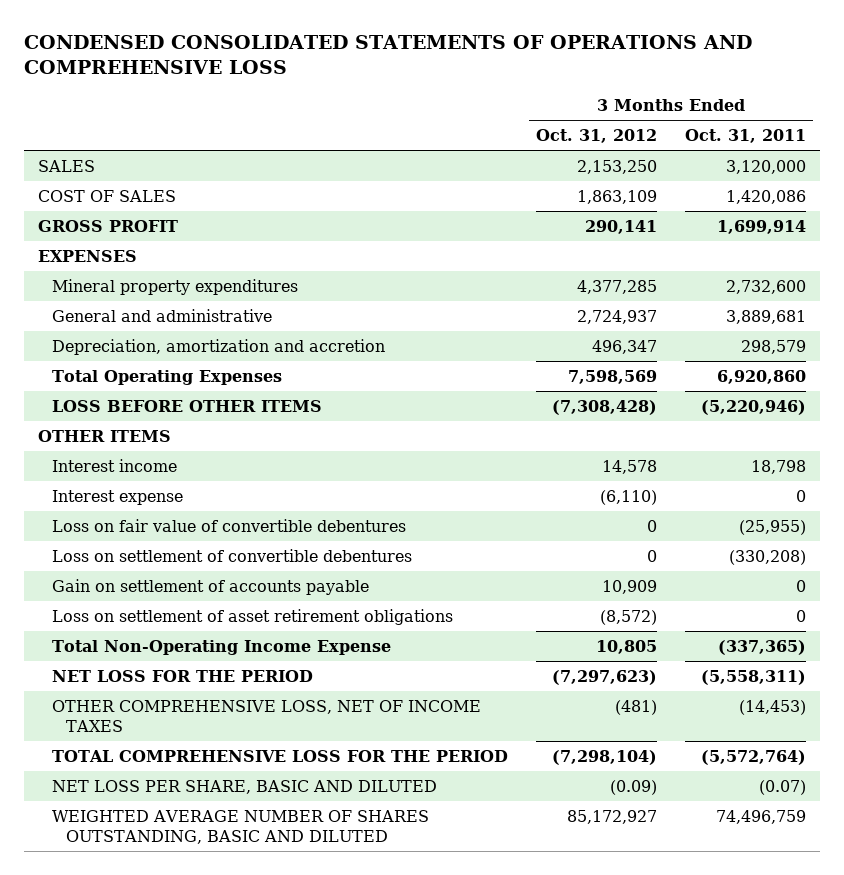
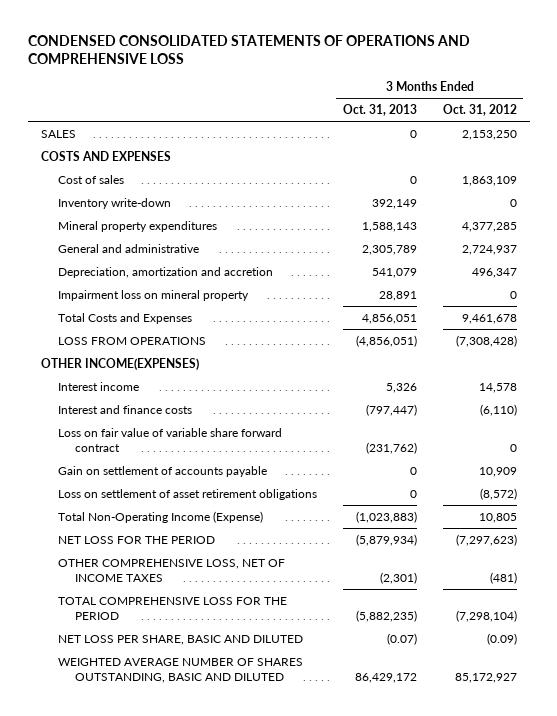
- | 3 Months Ended Oct. 31, 2012 | 3 Months Ended Oct. 31, 2011
+ | 3 Months Ended Oct. 31, 2013 | 3 Months Ended Oct. 31, 2012
- COST OF SALES | 1,863,109 | 1,420,086
- GROSS PROFIT | 290,141 | 1,699,914
- EXPENSES
+ COSTS AND EXPENSES
+ Cost of sales | 0 | 1,863,109
+ Inventory write-down | 392,149 | 0
- Total Operating Expenses | 7,598,569 | 6,920,860
- LOSS BEFORE OTHER ITEMS | (7,308,428) | (5,220,946)
- OTHER ITEMS
+ Impairment loss on mineral property | 28,891 | 0
+ Total Costs and Expenses | 4,856,051 | 9,461,678
+ LOSS FROM OPERATIONS | (4,856,051) | (7,308,428)
+ OTHER INCOME(EXPENSES)
- Interest expense | (6,110) | 0
- Loss on fair value of convertible debentures | 0 | (25,955)
- Loss on settlement of convertible debentures | 0 | (330,208)
+ Interest and finance costs | (797,447) | (6,110)
+ Loss on fair value of variable share forward contract | (231,762) | 0
- Total Non-Operating Income Expense | 10,805 | (337,365)
+ Total Non-Operating Income (Expense) | (1,023,883) | 10,805

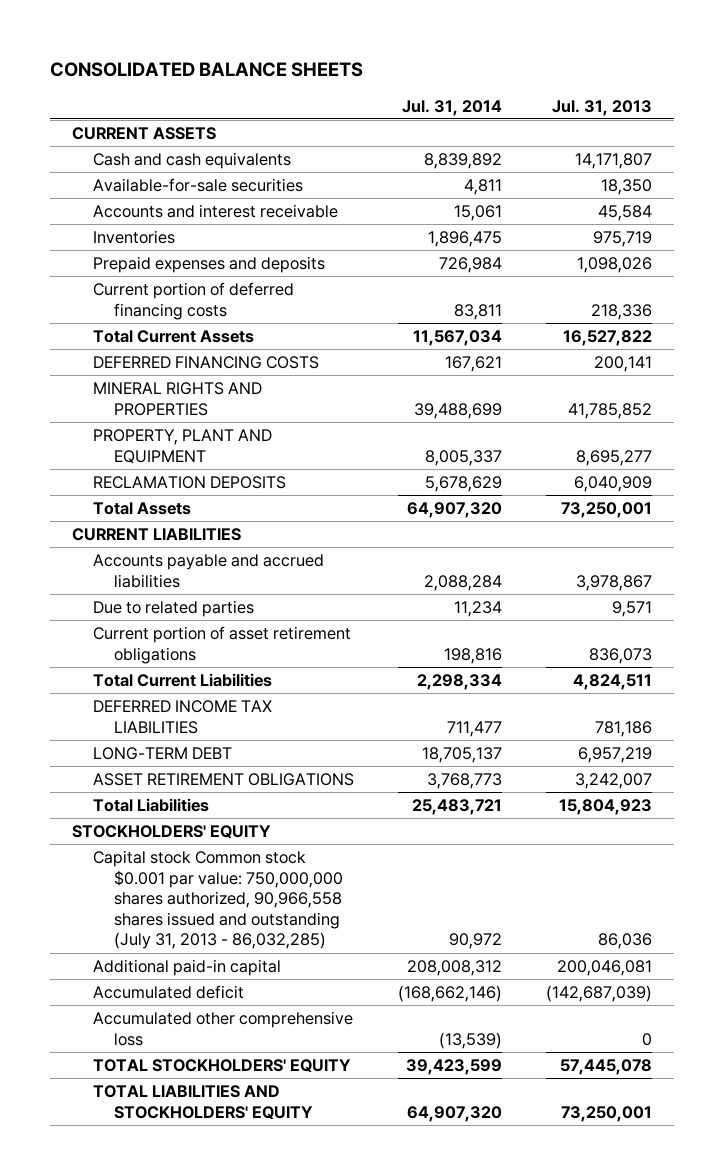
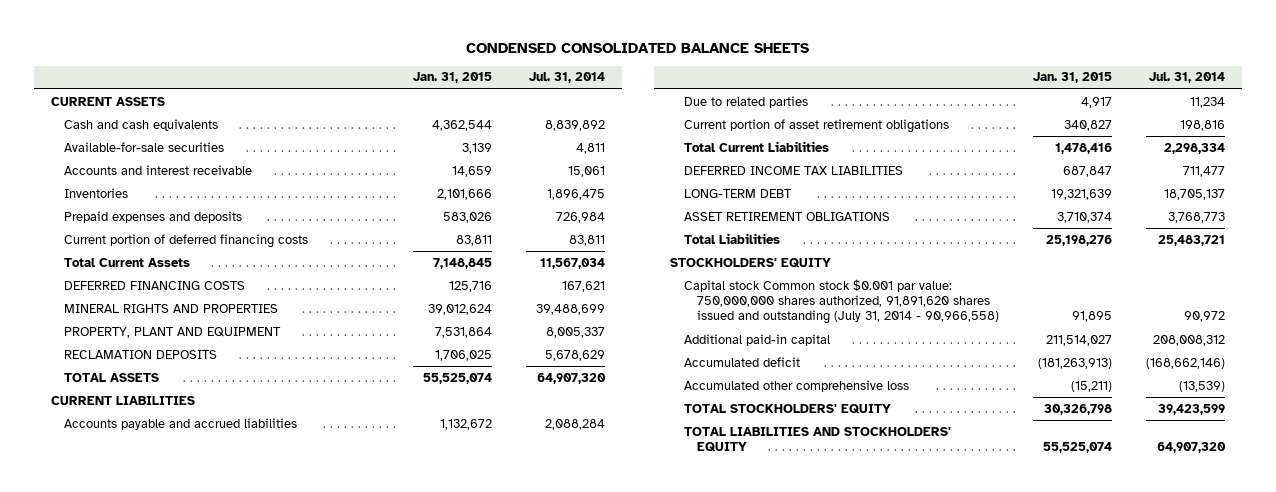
- CONSOLIDATED BALANCE SHEETS
+ CONDENSED CONSOLIDATED BALANCE SHEETS
- | Jul. 31, 2014 | Jul. 31, 2013
+ | Jan. 31, 2015 | Jul. 31, 2014
- Total Assets | 64,907,320 | 73,250,001
+ TOTAL ASSETS | 55,525,074 | 64,907,320
- Capital stock Common stock $0.001 par value: 750,000,000 shares authorized, 90,966,558 shares issued and outstanding (July 31, 2013 - 86,032,285) | 90,972 | 86,036
+ Capital stock Common stock $0.001 par value: 750,000,000 shares authorized, 91,891,620 shares issued and outstanding (July 31, 2014 - 90,966,558) | 91,895 | 90,972

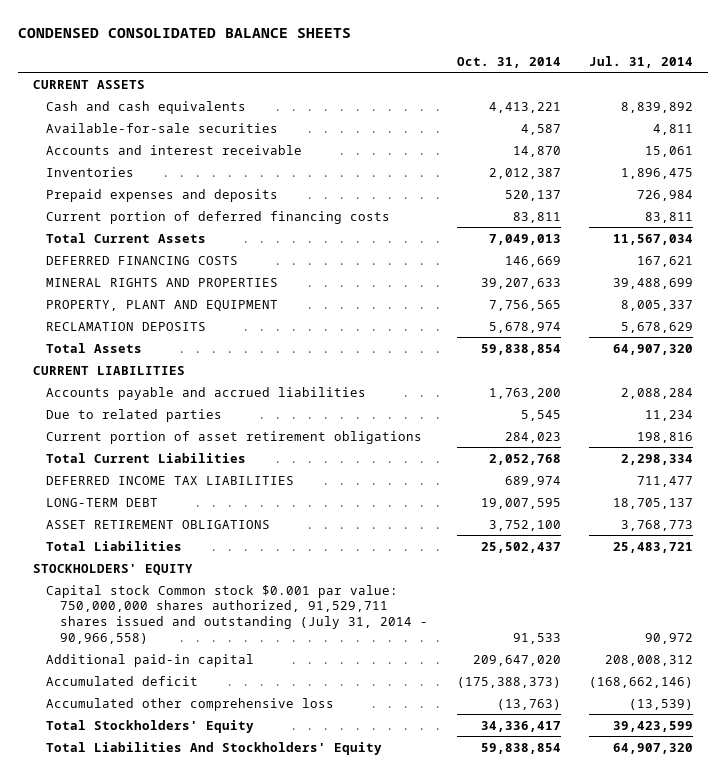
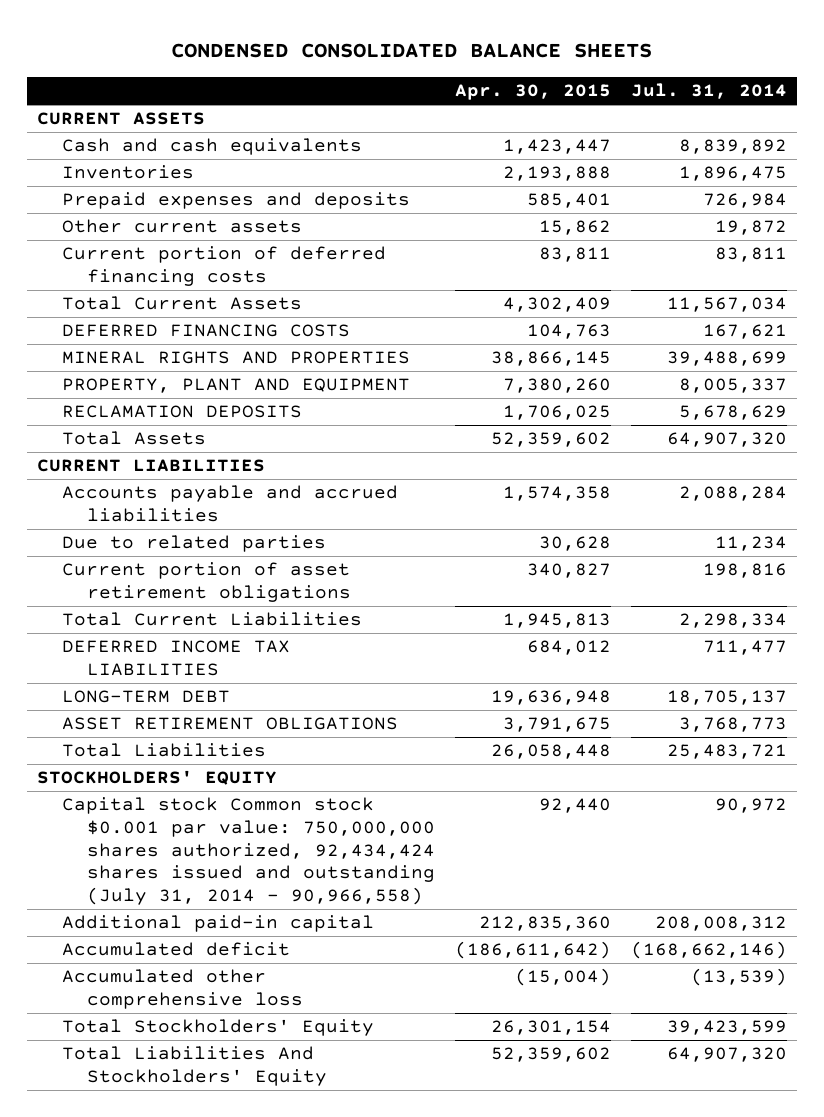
- | Oct. 31, 2014 | Jul. 31, 2014
+ | Apr. 30, 2015 | Jul. 31, 2014
- Available-for-sale securities | 4,587 | 4,811
- Accounts and interest receivable | 14,870 | 15,061
+ Other current assets | 15,862 | 19,872
- Capital stock Common stock $0.001 par value: 750,000,000 shares authorized, 91,529,711 shares issued and outstanding (July 31, 2014 - 90,966,558) | 91,533 | 90,972
+ Capital stock Common stock $0.001 par value: 750,000,000 shares authorized, 92,434,424 shares issued and outstanding (July 31, 2014 - 90,966,558) | 92,440 | 90,972

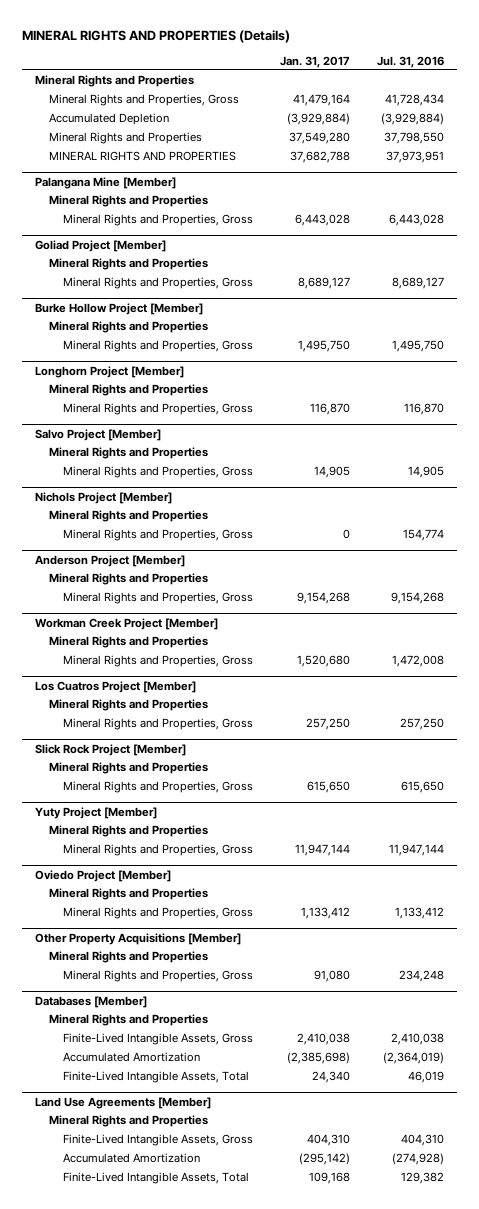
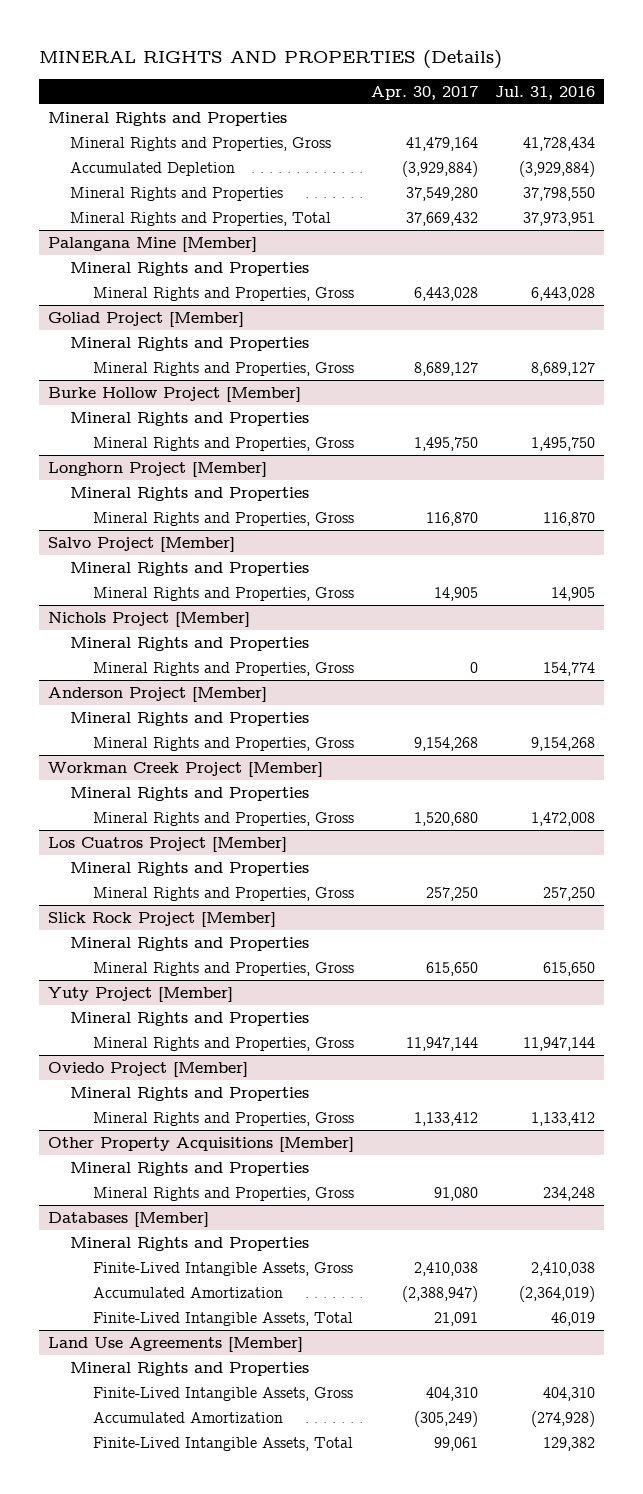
- | Jan. 31, 2017 | Jul. 31, 2016
+ | Apr. 30, 2017 | Jul. 31, 2016
- MINERAL RIGHTS AND PROPERTIES | 37,682,788 | 37,973,951
+ Mineral Rights and Properties, Total | 37,669,432 | 37,973,951

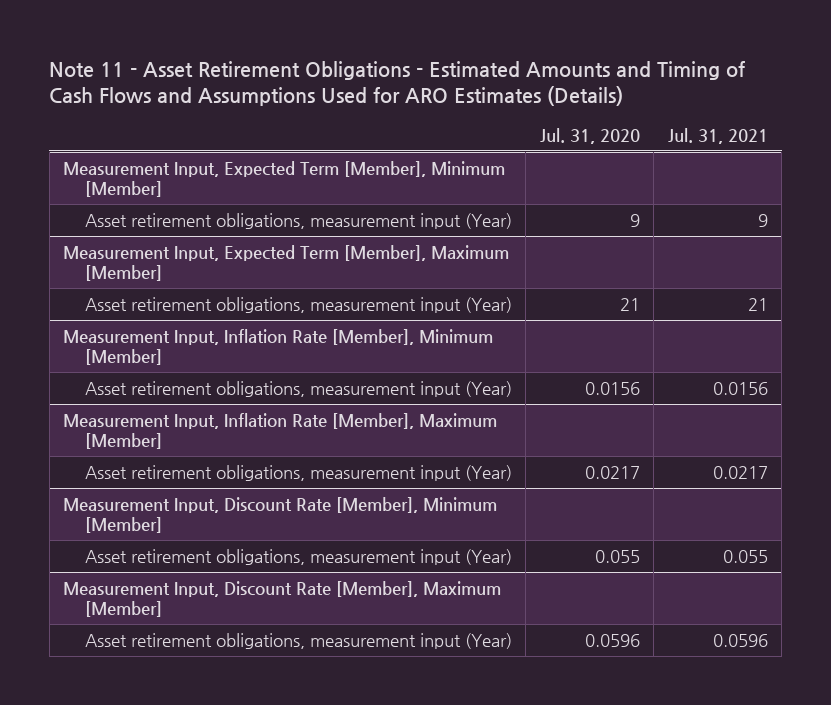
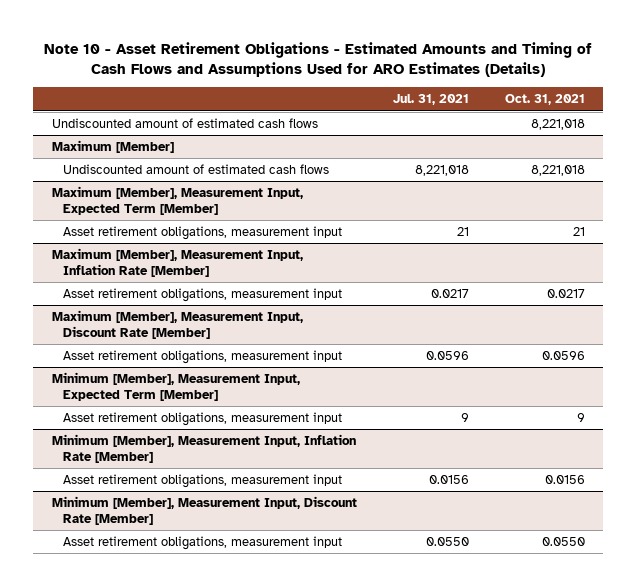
- Note 11 - Asset Retirement Obligations - Estimated Amounts and Timing of Cash Flows and Assumptions Used for ARO Estimates (Details)
+ Note 10 - Asset Retirement Obligations - Estimated Amounts and Timing of Cash Flows and Assumptions Used for ARO Estimates (Details)
- | Jul. 31, 2020 | Jul. 31, 2021
+ | Jul. 31, 2021 | Oct. 31, 2021
- Measurement Input, Expected Term [Member], Minimum [Member]
- Asset retirement obligations, measurement input (Year) | 9 | 9
- Measurement Input, Expected Term [Member], Maximum [Member]
- Asset retirement obligations, measurement input (Year) | 21 | 21
- Measurement Input, Inflation Rate [Member], Minimum [Member]
- Asset retirement obligations, measurement input (Year) | 0.0156 | 0.0156
- Measurement Input, Inflation Rate [Member], Maximum [Member]
- Asset retirement obligations, measurement input (Year) | 0.0217 | 0.0217
- Measurement Input, Discount Rate [Member], Minimum [Member]
- Asset retirement obligations, measurement input (Year) | 0.055 | 0.055
- Measurement Input, Discount Rate [Member], Maximum [Member]
- Asset retirement obligations, measurement input (Year) | 0.0596 | 0.0596
+ Undiscounted amount of estimated cash flows | | 8,221,018
+ Maximum [Member]
+ Undiscounted amount of estimated cash flows | 8,221,018 | 8,221,018
+ Maximum [Member], Measurement Input, Expected Term [Member]
+ Asset retirement obligations, measurement input | 21 | 21
+ Maximum [Member], Measurement Input, Inflation Rate [Member]
+ Asset retirement obligations, measurement input | 0.0217 | 0.0217
+ Maximum [Member], Measurement Input, Discount Rate [Member]
+ Asset retirement obligations, measurement input | 0.0596 | 0.0596
+ Minimum [Member], Measurement Input, Expected Term [Member]
+ Asset retirement obligations, measurement input | 9 | 9
+ Minimum [Member], Measurement Input, Inflation Rate [Member]
+ Asset retirement obligations, measurement input | 0.0156 | 0.0156
+ Minimum [Member], Measurement Input, Discount Rate [Member]
+ Asset retirement obligations, measurement input | 0.0550 | 0.0550

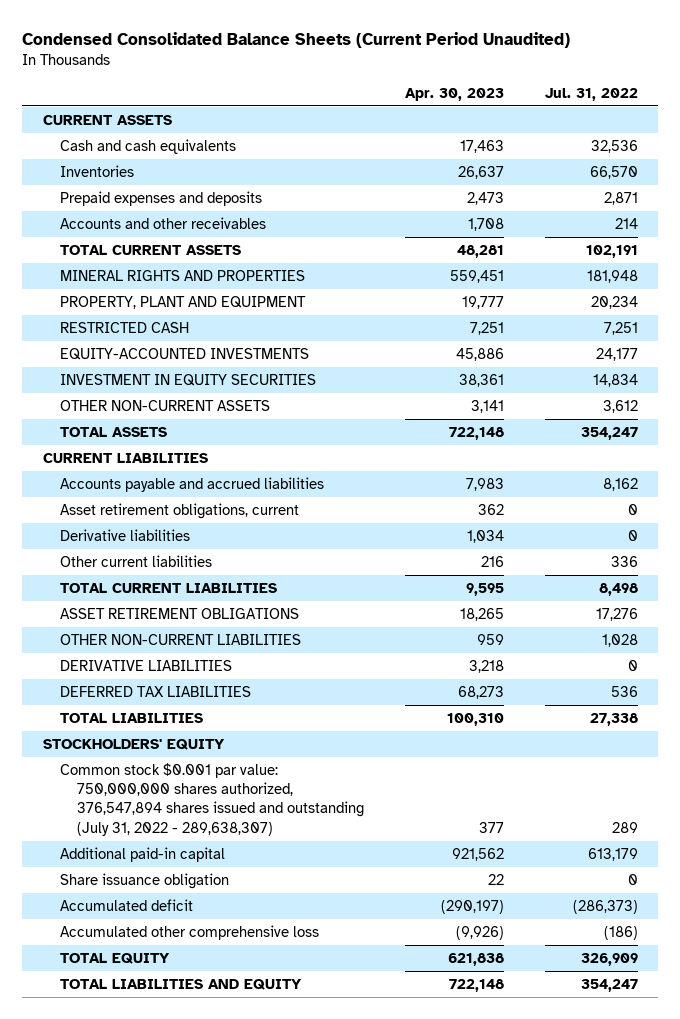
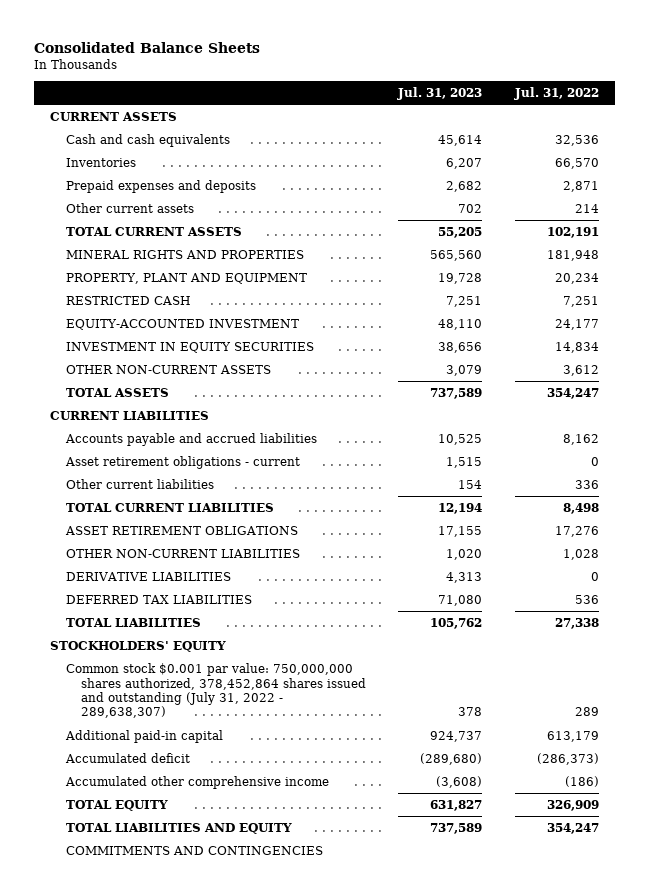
- Condensed Consolidated Balance Sheets (Current Period Unaudited)
+ Consolidated Balance Sheets
- | Apr. 30, 2023 | Jul. 31, 2022
+ | Jul. 31, 2023 | Jul. 31, 2022
- Accounts and other receivables | 1,708 | 214
+ Other current assets | 702 | 214
- EQUITY-ACCOUNTED INVESTMENTS | 45,886 | 24,177
+ EQUITY-ACCOUNTED INVESTMENT | 48,110 | 24,177
- Asset retirement obligations, current | 362 | 0
- Derivative liabilities | 1,034 | 0
+ Asset retirement obligations - current | 1,515 | 0
- Common stock $0.001 par value: 750,000,000 shares authorized, 376,547,894 shares issued and outstanding (July 31, 2022 - 289,638,307) | 377 | 289
+ Common stock $0.001 par value: 750,000,000 shares authorized, 378,452,864 shares issued and outstanding (July 31, 2022 - 289,638,307) | 378 | 289
- Share issuance obligation | 22 | 0
- Accumulated other comprehensive loss | (9,926) | (186)
+ Accumulated other comprehensive income | (3,608) | (186)
+ COMMITMENTS AND CONTINGENCIES

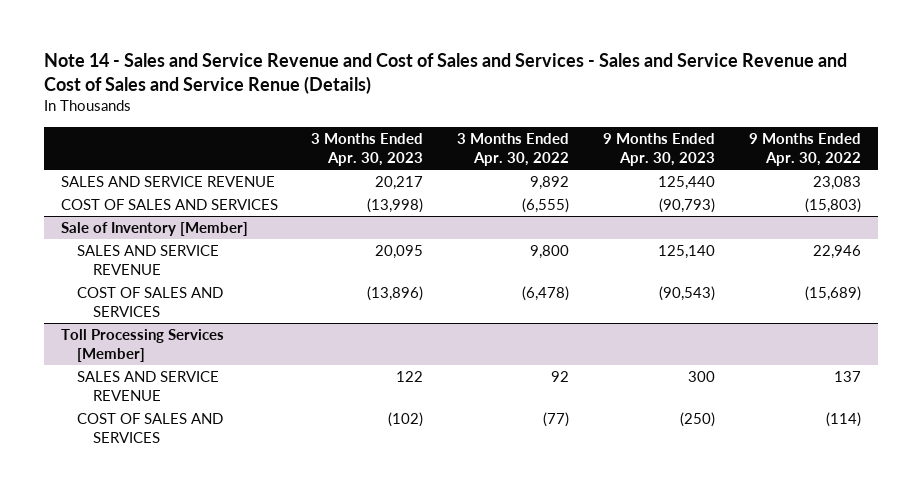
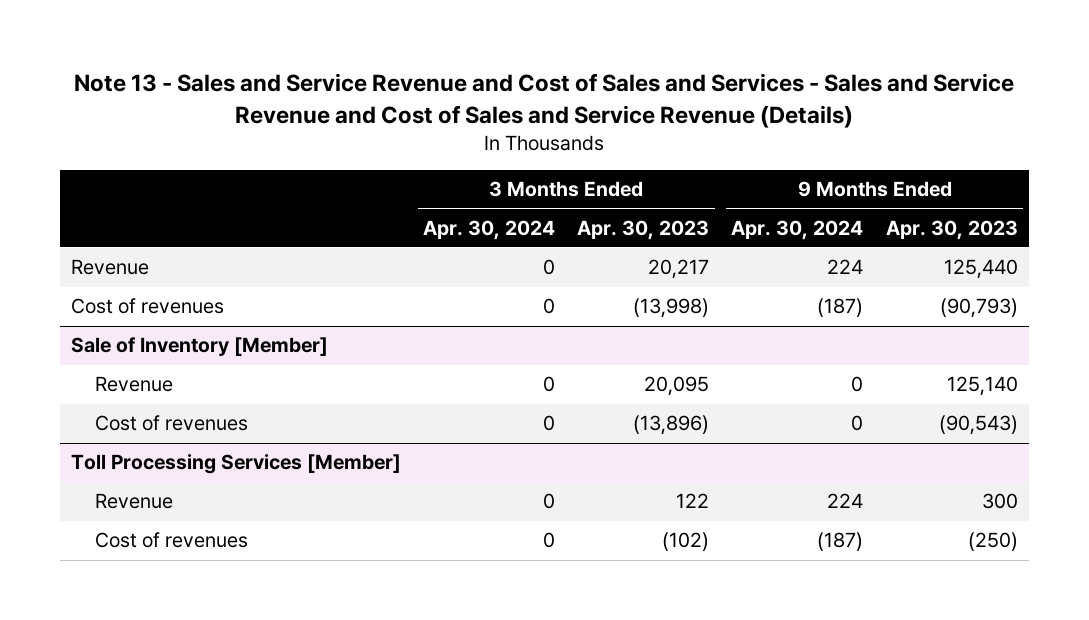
- Note 14 - Sales and Service Revenue and Cost of Sales and Services - Sales and Service Revenue and Cost of Sales and Service Renue (Details)
+ Note 13 - Sales and Service Revenue and Cost of Sales and Services - Sales and Service Revenue and Cost of Sales and Service Revenue (Details)
- | 3 Months Ended Apr. 30, 2023 | 3 Months Ended Apr. 30, 2022 | 9 Months Ended Apr. 30, 2023 | 9 Months Ended Apr. 30, 2022
+ | 3 Months Ended Apr. 30, 2024 | 3 Months Ended Apr. 30, 2023 | 9 Months Ended Apr. 30, 2024 | 9 Months Ended Apr. 30, 2023
- SALES AND SERVICE REVENUE | 20,217 | 9,892 | 125,440 | 23,083
- COST OF SALES AND SERVICES | (13,998) | (6,555) | (90,793) | (15,803)
+ Revenue | 0 | 20,217 | 224 | 125,440
+ Cost of revenues | 0 | (13,998) | (187) | (90,793)
@ Sale of Inventory [Member]
- SALES AND SERVICE REVENUE | 20,095 | 9,800 | 125,140 | 22,946
- COST OF SALES AND SERVICES | (13,896) | (6,478) | (90,543) | (15,689)
+ Revenue | 0 | 20,095 | 0 | 125,140
+ Cost of revenues | 0 | (13,896) | 0 | (90,543)
@ Toll Processing Services [Member]
- SALES AND SERVICE REVENUE | 122 | 92 | 300 | 137
- COST OF SALES AND SERVICES | (102) | (77) | (250) | (114)
+ Revenue | 0 | 122 | 224 | 300
+ Cost of revenues | 0 | (102) | (187) | (250)

